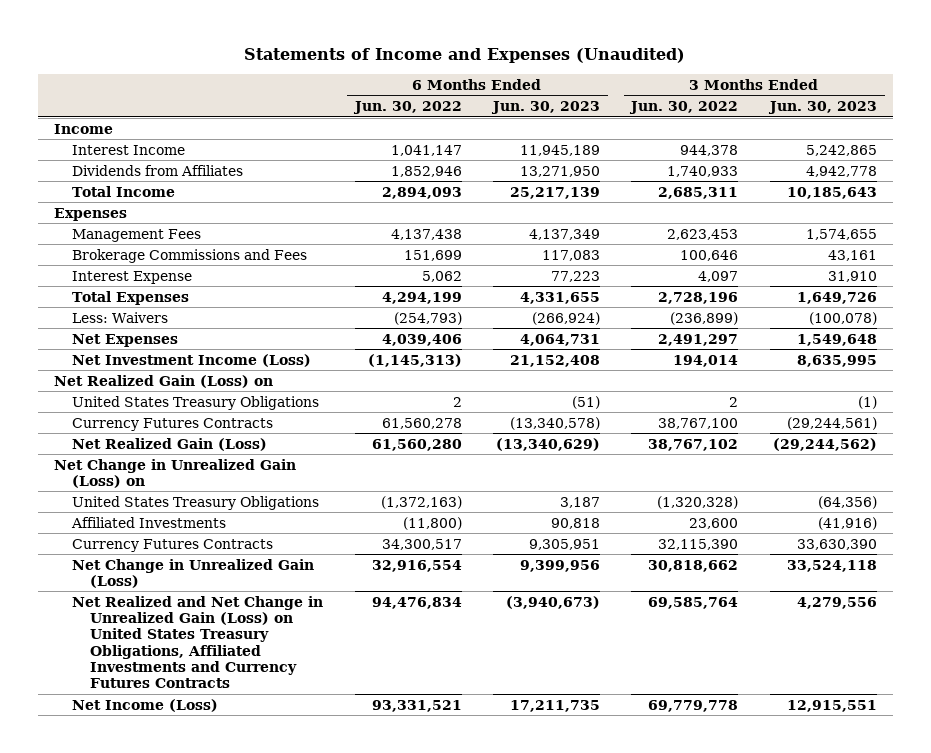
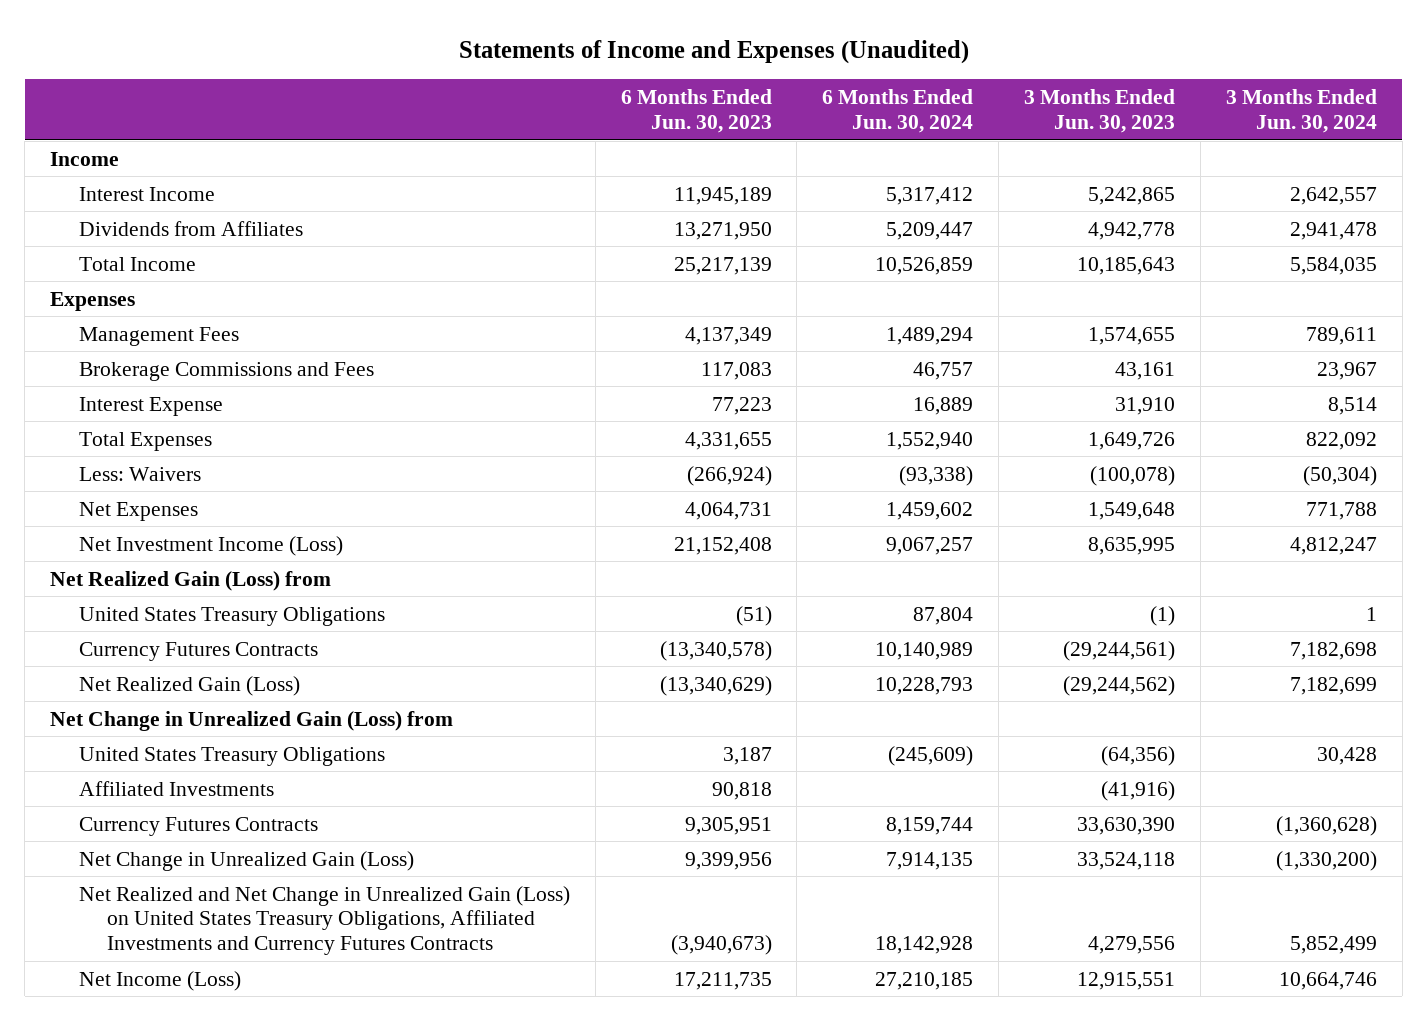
- | 6 Months Ended Jun. 30, 2022 | 6 Months Ended Jun. 30, 2023 | 3 Months Ended Jun. 30, 2022 | 3 Months Ended Jun. 30, 2023
+ | 6 Months Ended Jun. 30, 2023 | 6 Months Ended Jun. 30, 2024 | 3 Months Ended Jun. 30, 2023 | 3 Months Ended Jun. 30, 2024
- Net Realized Gain (Loss) on
+ Net Realized Gain (Loss) from
- Net Change in Unrealized Gain (Loss) on
+ Net Change in Unrealized Gain (Loss) from

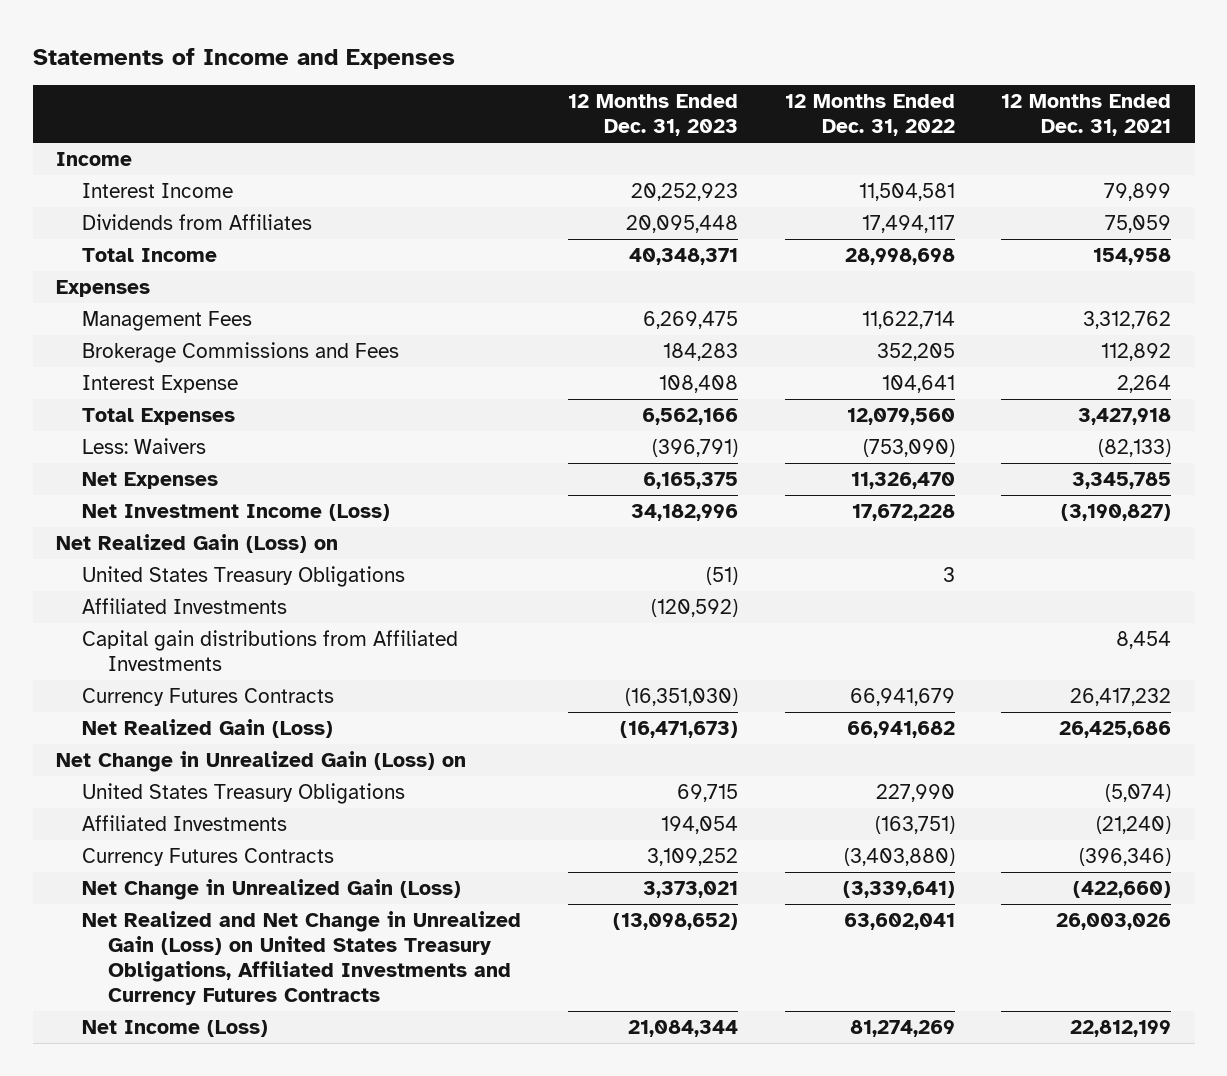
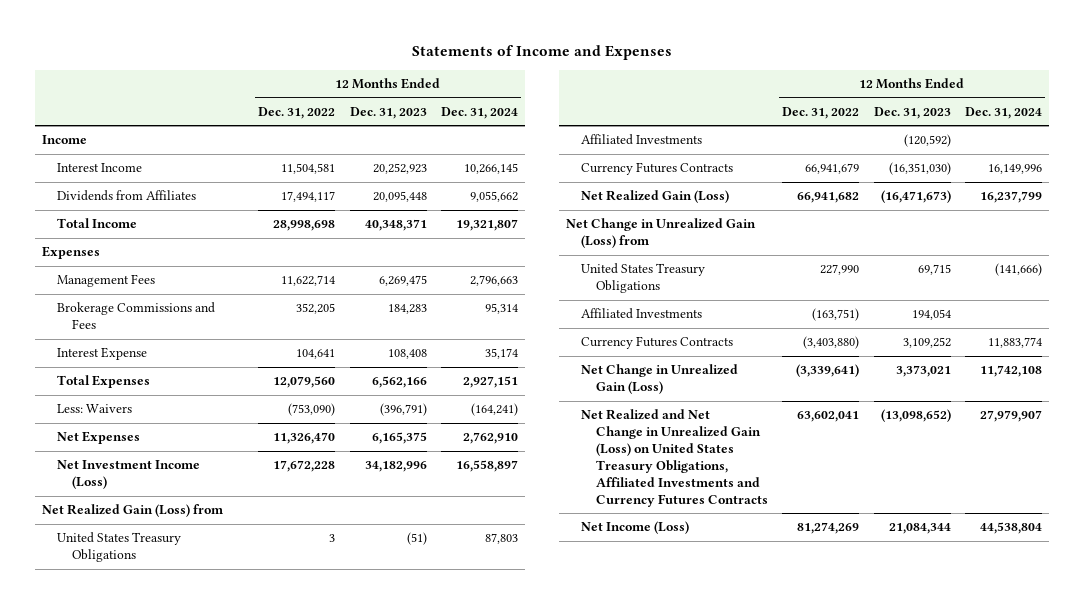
- | 12 Months Ended Dec. 31, 2023 | 12 Months Ended Dec. 31, 2022 | 12 Months Ended Dec. 31, 2021
+ | 12 Months Ended Dec. 31, 2022 | 12 Months Ended Dec. 31, 2023 | 12 Months Ended Dec. 31, 2024
- Net Realized Gain (Loss) on
+ Net Realized Gain (Loss) from
- Capital gain distributions from Affiliated Investments | | | 8,454
- Net Change in Unrealized Gain (Loss) on
+ Net Change in Unrealized Gain (Loss) from

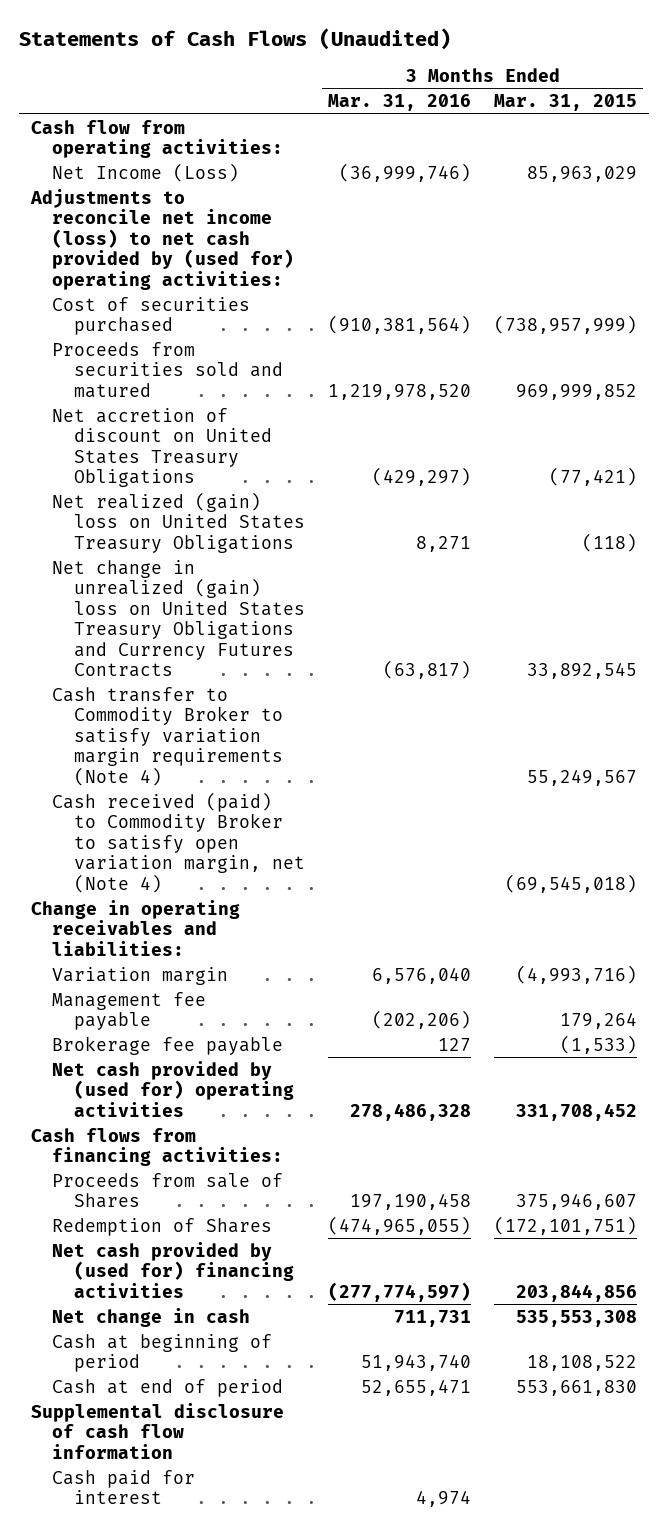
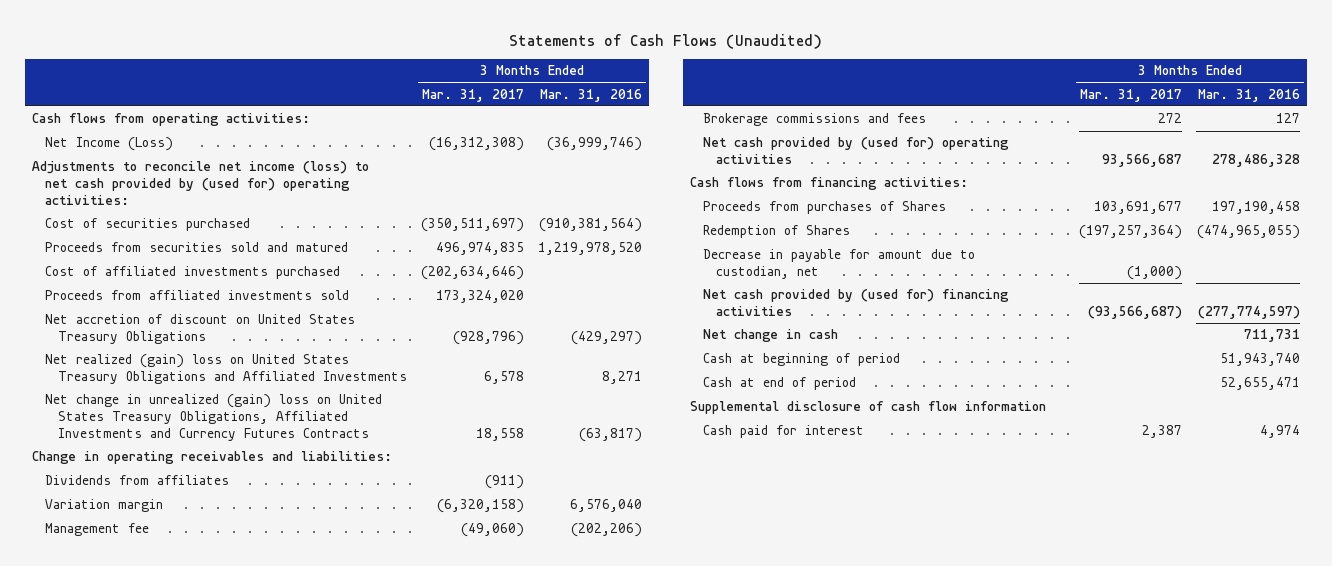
- | 3 Months Ended Mar. 31, 2016 | 3 Months Ended Mar. 31, 2015
+ | 3 Months Ended Mar. 31, 2017 | 3 Months Ended Mar. 31, 2016
- Cash flow from operating activities:
+ Cash flows from operating activities:
+ Cost of affiliated investments purchased | (202,634,646) |
+ Proceeds from affiliated investments sold | 173,324,020 |
- Net realized (gain) loss on United States Treasury Obligations | 8,271 | (118)
- Net change in unrealized (gain) loss on United States Treasury Obligations and Currency Futures Contracts | (63,817) | 33,892,545
- Cash transfer to Commodity Broker to satisfy variation margin requirements (Note 4) | | 55,249,567
- Cash received (paid) to Commodity Broker to satisfy open variation margin, net (Note 4) | | (69,545,018)
+ Net realized (gain) loss on United States Treasury Obligations and Affiliated Investments | 6,578 | 8,271
+ Net change in unrealized (gain) loss on United States Treasury Obligations, Affiliated Investments and Currency Futures Contracts | 18,558 | (63,817)
+ Dividends from affiliates | (911) |
- Management fee payable | (202,206) | 179,264
- Brokerage fee payable | 127 | (1,533)
+ Management fee | (49,060) | (202,206)
+ Brokerage commissions and fees | 272 | 127
- Proceeds from sale of Shares | 197,190,458 | 375,946,607
+ Proceeds from purchases of Shares | 103,691,677 | 197,190,458
+ Decrease in payable for amount due to custodian, net | (1,000) |

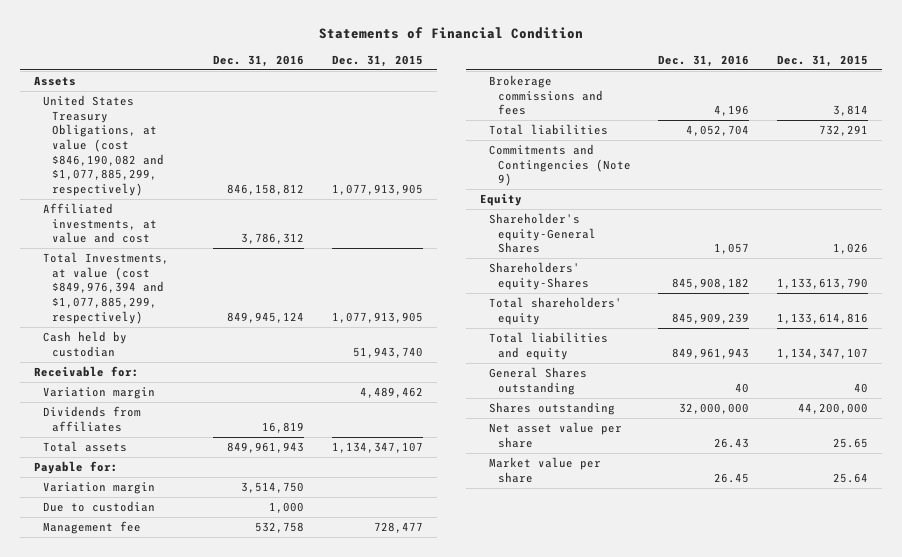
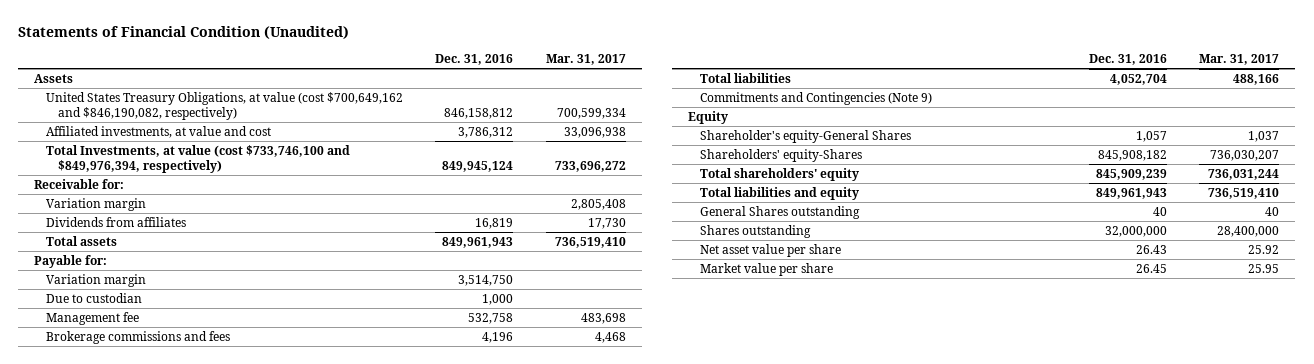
- Statements of Financial Condition
+ Statements of Financial Condition (Unaudited)
- | Dec. 31, 2016 | Dec. 31, 2015
+ | Dec. 31, 2016 | Mar. 31, 2017
- United States Treasury Obligations, at value (cost $846,190,082 and $1,077,885,299, respectively) | 846,158,812 | 1,077,913,905
+ United States Treasury Obligations, at value (cost $700,649,162 and $846,190,082, respectively) | 846,158,812 | 700,599,334
- Total Investments, at value (cost $849,976,394 and $1,077,885,299, respectively) | 849,945,124 | 1,077,913,905
- Cash held by custodian | | 51,943,740
+ Total Investments, at value (cost $733,746,100 and $849,976,394, respectively) | 849,945,124 | 733,696,272

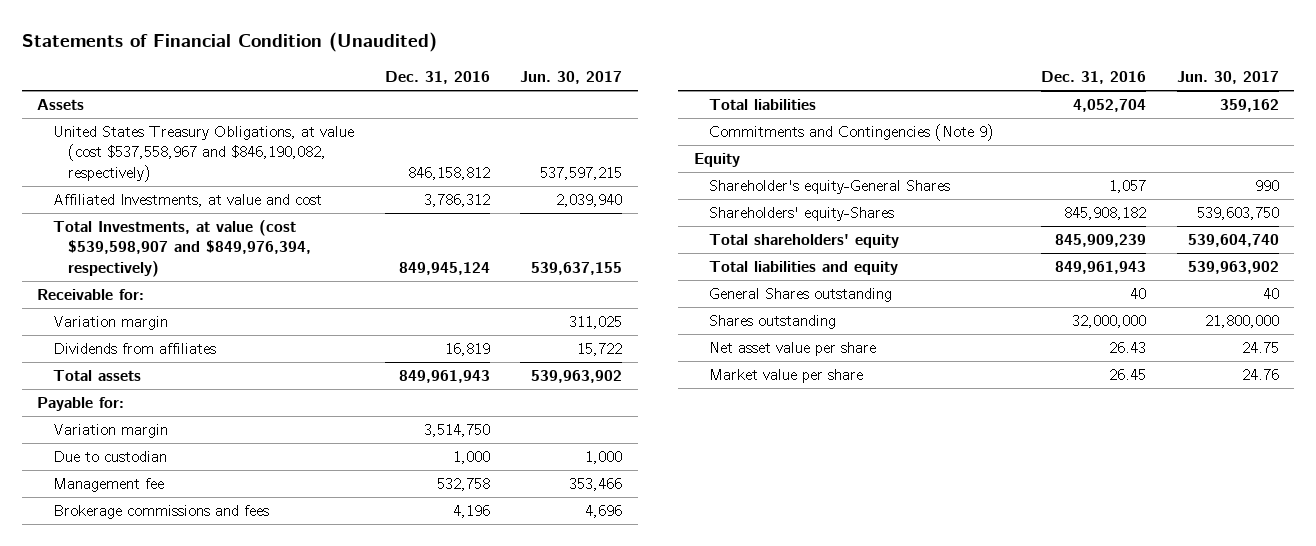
- | Dec. 31, 2016 | Mar. 31, 2017
+ | Dec. 31, 2016 | Jun. 30, 2017
- United States Treasury Obligations, at value (cost $700,649,162 and $846,190,082, respectively) | 846,158,812 | 700,599,334
- Affiliated investments, at value and cost | 3,786,312 | 33,096,938
- Total Investments, at value (cost $733,746,100 and $849,976,394, respectively) | 849,945,124 | 733,696,272
+ United States Treasury Obligations, at value (cost $537,558,967 and $846,190,082, respectively) | 846,158,812 | 537,597,215
+ Affiliated Investments, at value and cost | 3,786,312 | 2,039,940
+ Total Investments, at value (cost $539,598,907 and $849,976,394, respectively) | 849,945,124 | 539,637,155

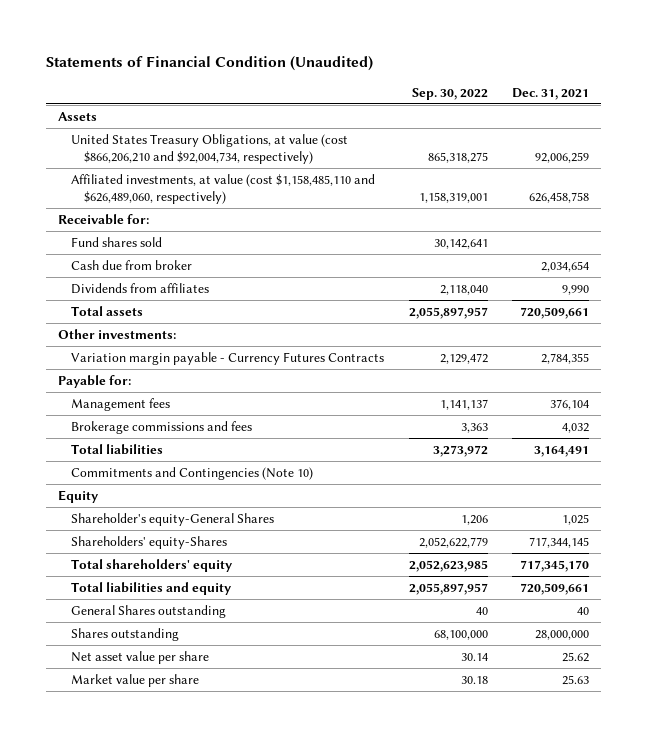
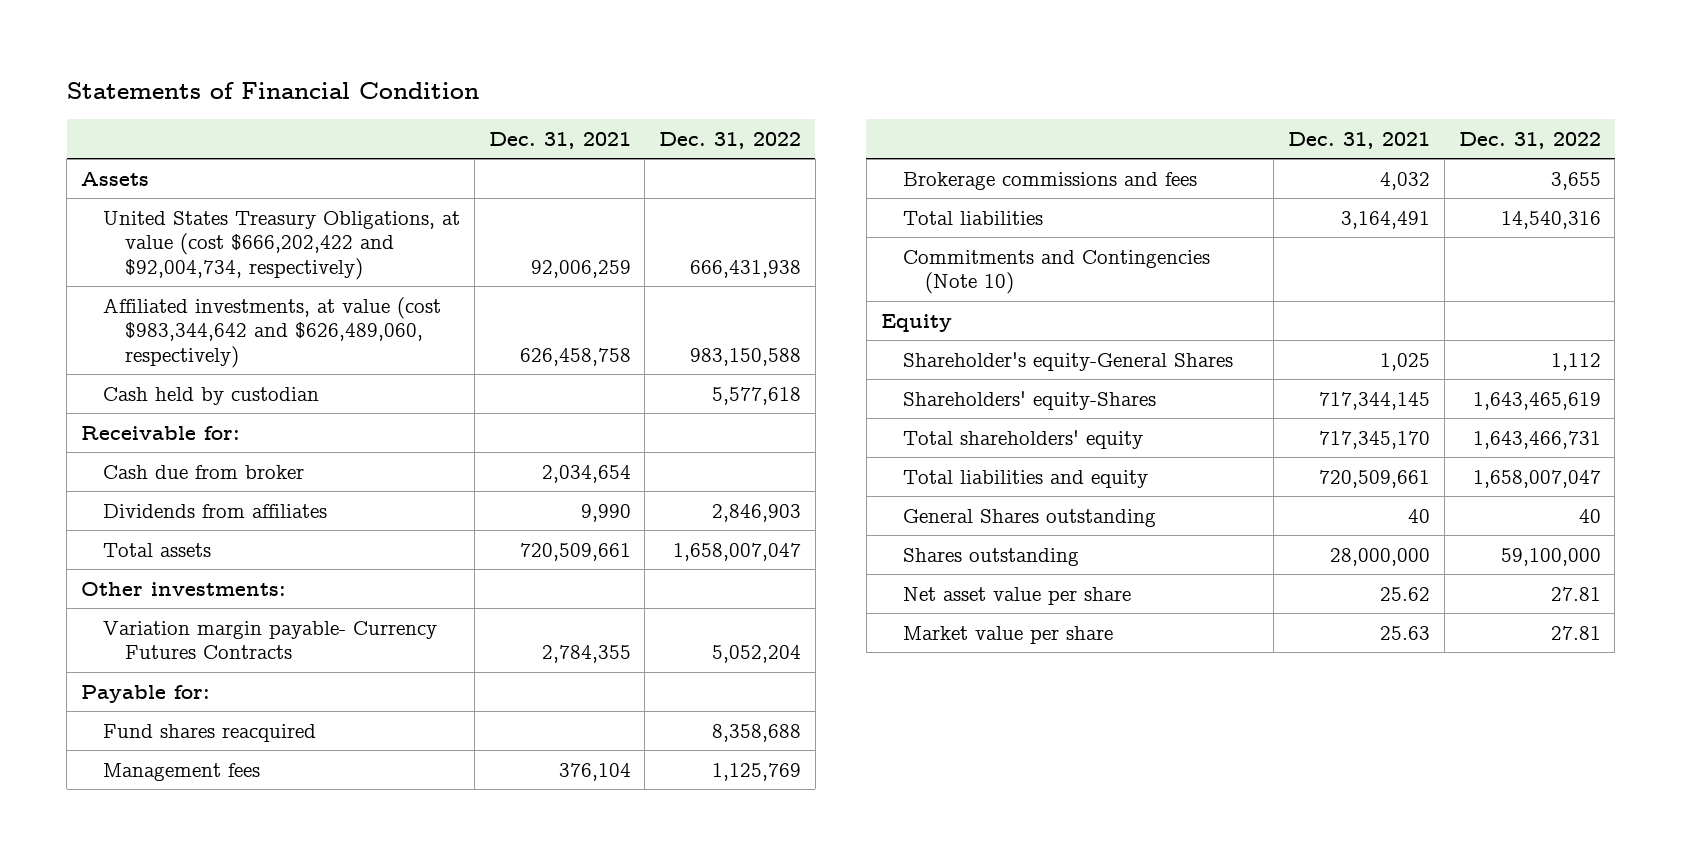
- Statements of Financial Condition (Unaudited)
+ Statements of Financial Condition
- | Sep. 30, 2022 | Dec. 31, 2021
+ | Dec. 31, 2021 | Dec. 31, 2022
- United States Treasury Obligations, at value (cost $866,206,210 and $92,004,734, respectively) | 865,318,275 | 92,006,259
- Affiliated investments, at value (cost $1,158,485,110 and $626,489,060, respectively) | 1,158,319,001 | 626,458,758
+ United States Treasury Obligations, at value (cost $666,202,422 and $92,004,734, respectively) | 92,006,259 | 666,431,938
+ Affiliated investments, at value (cost $983,344,642 and $626,489,060, respectively) | 626,458,758 | 983,150,588
+ Cash held by custodian | | 5,577,618
- Fund shares sold | 30,142,641 |
- Variation margin payable - Currency Futures Contracts | 2,129,472 | 2,784,355
+ Variation margin payable- Currency Futures Contracts | 2,784,355 | 5,052,204
+ Fund shares reacquired | | 8,358,688

